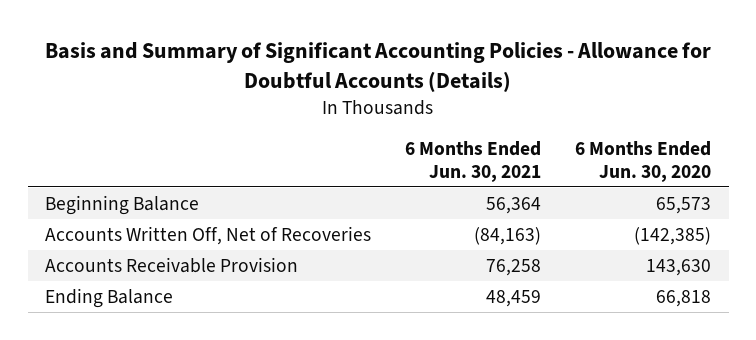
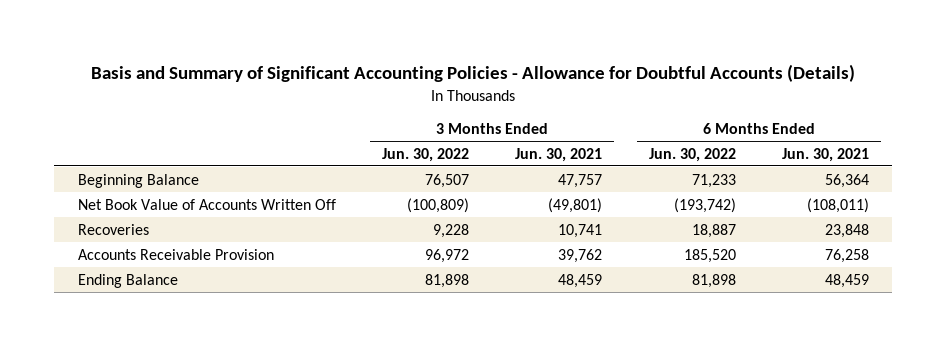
- | 6 Months Ended Jun. 30, 2021 | 6 Months Ended Jun. 30, 2020
+ | 3 Months Ended Jun. 30, 2022 | 3 Months Ended Jun. 30, 2021 | 6 Months Ended Jun. 30, 2022 | 6 Months Ended Jun. 30, 2021
- Accounts Written Off, Net of Recoveries | (84,163) | (142,385)
+ Net Book Value of Accounts Written Off | (100,809) | (49,801) | (193,742) | (108,011)
+ Recoveries | 9,228 | 10,741 | 18,887 | 23,848

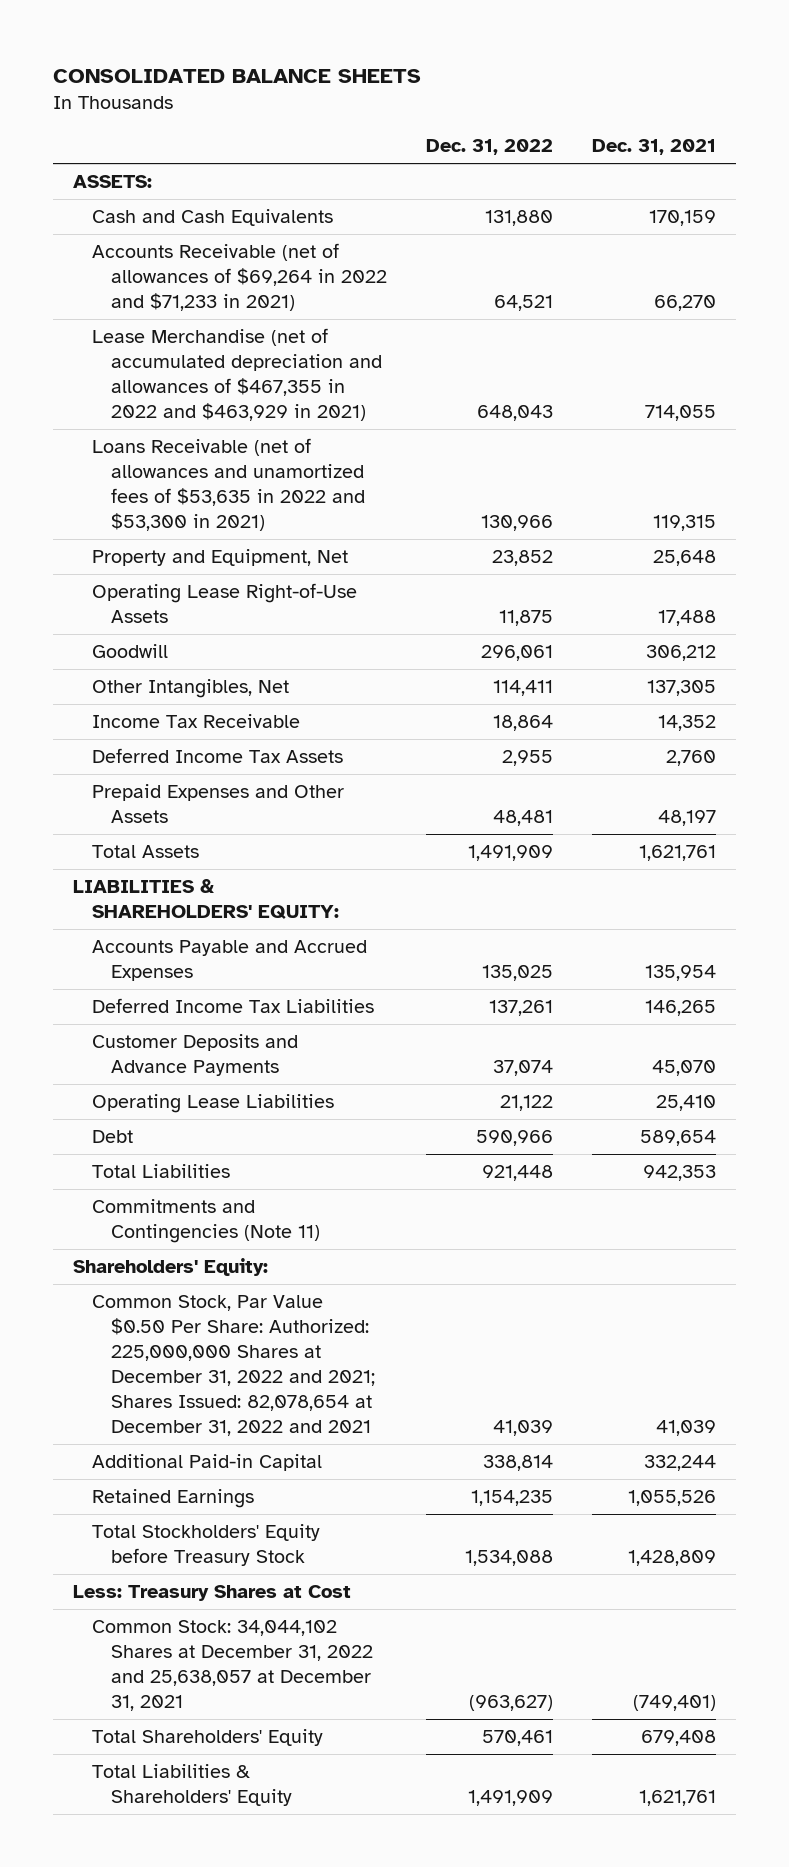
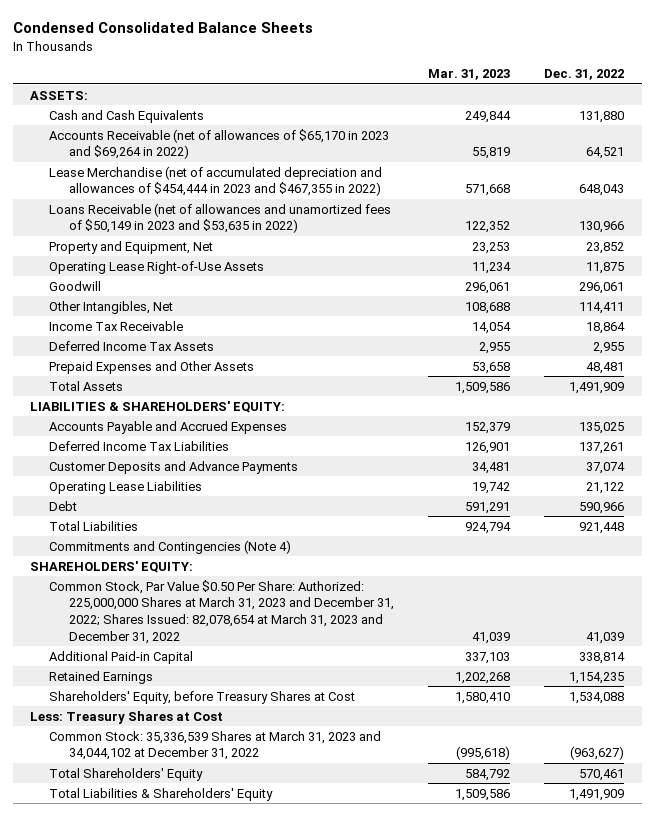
- CONSOLIDATED BALANCE SHEETS
+ Condensed Consolidated Balance Sheets
- | Dec. 31, 2022 | Dec. 31, 2021
+ | Mar. 31, 2023 | Dec. 31, 2022
- Accounts Receivable (net of allowances of $69,264 in 2022 and $71,233 in 2021) | 64,521 | 66,270
- Lease Merchandise (net of accumulated depreciation and allowances of $467,355 in 2022 and $463,929 in 2021) | 648,043 | 714,055
- Loans Receivable (net of allowances and unamortized fees of $53,635 in 2022 and $53,300 in 2021) | 130,966 | 119,315
+ Accounts Receivable (net of allowances of $65,170 in 2023 and $69,264 in 2022) | 55,819 | 64,521
+ Lease Merchandise (net of accumulated depreciation and allowances of $454,444 in 2023 and $467,355 in 2022) | 571,668 | 648,043
+ Loans Receivable (net of allowances and unamortized fees of $50,149 in 2023 and $53,635 in 2022) | 122,352 | 130,966
- Commitments and Contingencies (Note 11)
- Shareholders' Equity:
- Common Stock, Par Value $0.50 Per Share: Authorized: 225,000,000 Shares at December 31, 2022 and 2021; Shares Issued: 82,078,654 at December 31, 2022 and 2021 | 41,039 | 41,039
+ Commitments and Contingencies (Note 4)
+ SHAREHOLDERS' EQUITY:
+ Common Stock, Par Value $0.50 Per Share: Authorized: 225,000,000 Shares at March 31, 2023 and December 31, 2022; Shares Issued: 82,078,654 at March 31, 2023 and December 31, 2022 | 41,039 | 41,039
- Total Stockholders' Equity before Treasury Stock | 1,534,088 | 1,428,809
+ Shareholders' Equity, before Treasury Shares at Cost | 1,580,410 | 1,534,088
- Common Stock: 34,044,102 Shares at December 31, 2022 and 25,638,057 at December 31, 2021 | (963,627) | (749,401)
+ Common Stock: 35,336,539 Shares at March 31, 2023 and 34,044,102 at December 31, 2022 | (995,618) | (963,627)

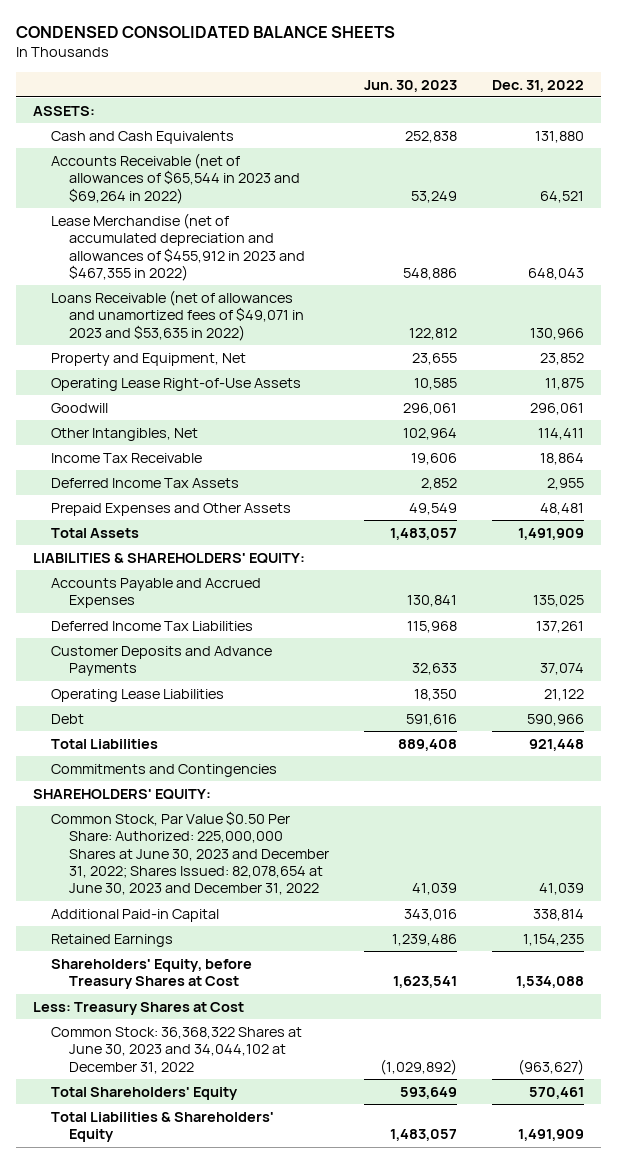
- Condensed Consolidated Balance Sheets
+ CONDENSED CONSOLIDATED BALANCE SHEETS
- | Mar. 31, 2023 | Dec. 31, 2022
+ | Jun. 30, 2023 | Dec. 31, 2022
- Accounts Receivable (net of allowances of $65,170 in 2023 and $69,264 in 2022) | 55,819 | 64,521
- Lease Merchandise (net of accumulated depreciation and allowances of $454,444 in 2023 and $467,355 in 2022) | 571,668 | 648,043
- Loans Receivable (net of allowances and unamortized fees of $50,149 in 2023 and $53,635 in 2022) | 122,352 | 130,966
+ Accounts Receivable (net of allowances of $65,544 in 2023 and $69,264 in 2022) | 53,249 | 64,521
+ Lease Merchandise (net of accumulated depreciation and allowances of $455,912 in 2023 and $467,355 in 2022) | 548,886 | 648,043
+ Loans Receivable (net of allowances and unamortized fees of $49,071 in 2023 and $53,635 in 2022) | 122,812 | 130,966
- Commitments and Contingencies (Note 4)
+ Commitments and Contingencies
- Common Stock, Par Value $0.50 Per Share: Authorized: 225,000,000 Shares at March 31, 2023 and December 31, 2022; Shares Issued: 82,078,654 at March 31, 2023 and December 31, 2022 | 41,039 | 41,039
+ Common Stock, Par Value $0.50 Per Share: Authorized: 225,000,000 Shares at June 30, 2023 and December 31, 2022; Shares Issued: 82,078,654 at June 30, 2023 and December 31, 2022 | 41,039 | 41,039
- Common Stock: 35,336,539 Shares at March 31, 2023 and 34,044,102 at December 31, 2022 | (995,618) | (963,627)
+ Common Stock: 36,368,322 Shares at June 30, 2023 and 34,044,102 at December 31, 2022 | (1,029,892) | (963,627)

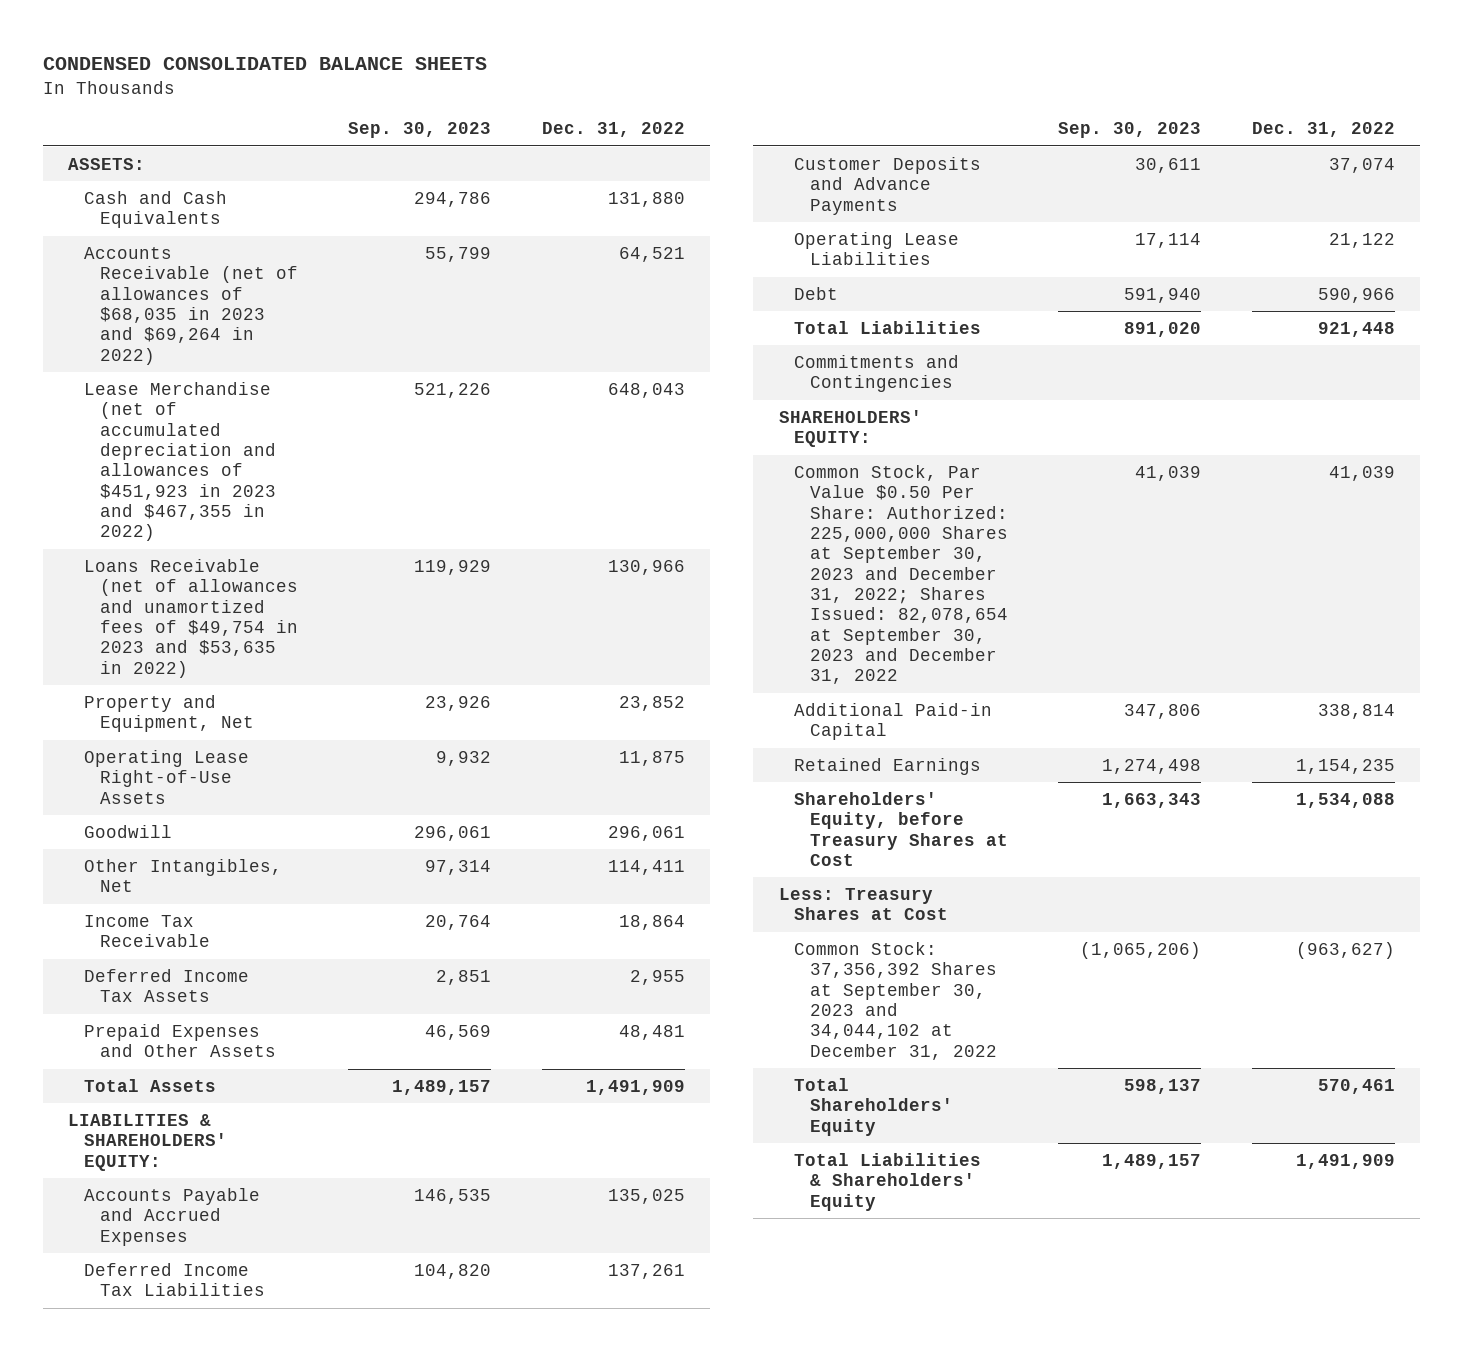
- | Jun. 30, 2023 | Dec. 31, 2022
+ | Sep. 30, 2023 | Dec. 31, 2022
- Accounts Receivable (net of allowances of $65,544 in 2023 and $69,264 in 2022) | 53,249 | 64,521
- Lease Merchandise (net of accumulated depreciation and allowances of $455,912 in 2023 and $467,355 in 2022) | 548,886 | 648,043
- Loans Receivable (net of allowances and unamortized fees of $49,071 in 2023 and $53,635 in 2022) | 122,812 | 130,966
+ Accounts Receivable (net of allowances of $68,035 in 2023 and $69,264 in 2022) | 55,799 | 64,521
+ Lease Merchandise (net of accumulated depreciation and allowances of $451,923 in 2023 and $467,355 in 2022) | 521,226 | 648,043
+ Loans Receivable (net of allowances and unamortized fees of $49,754 in 2023 and $53,635 in 2022) | 119,929 | 130,966
- Common Stock, Par Value $0.50 Per Share: Authorized: 225,000,000 Shares at June 30, 2023 and December 31, 2022; Shares Issued: 82,078,654 at June 30, 2023 and December 31, 2022 | 41,039 | 41,039
+ Common Stock, Par Value $0.50 Per Share: Authorized: 225,000,000 Shares at September 30, 2023 and December 31, 2022; Shares Issued: 82,078,654 at September 30, 2023 and December 31, 2022 | 41,039 | 41,039
- Common Stock: 36,368,322 Shares at June 30, 2023 and 34,044,102 at December 31, 2022 | (1,029,892) | (963,627)
+ Common Stock: 37,356,392 Shares at September 30, 2023 and 34,044,102 at December 31, 2022 | (1,065,206) | (963,627)

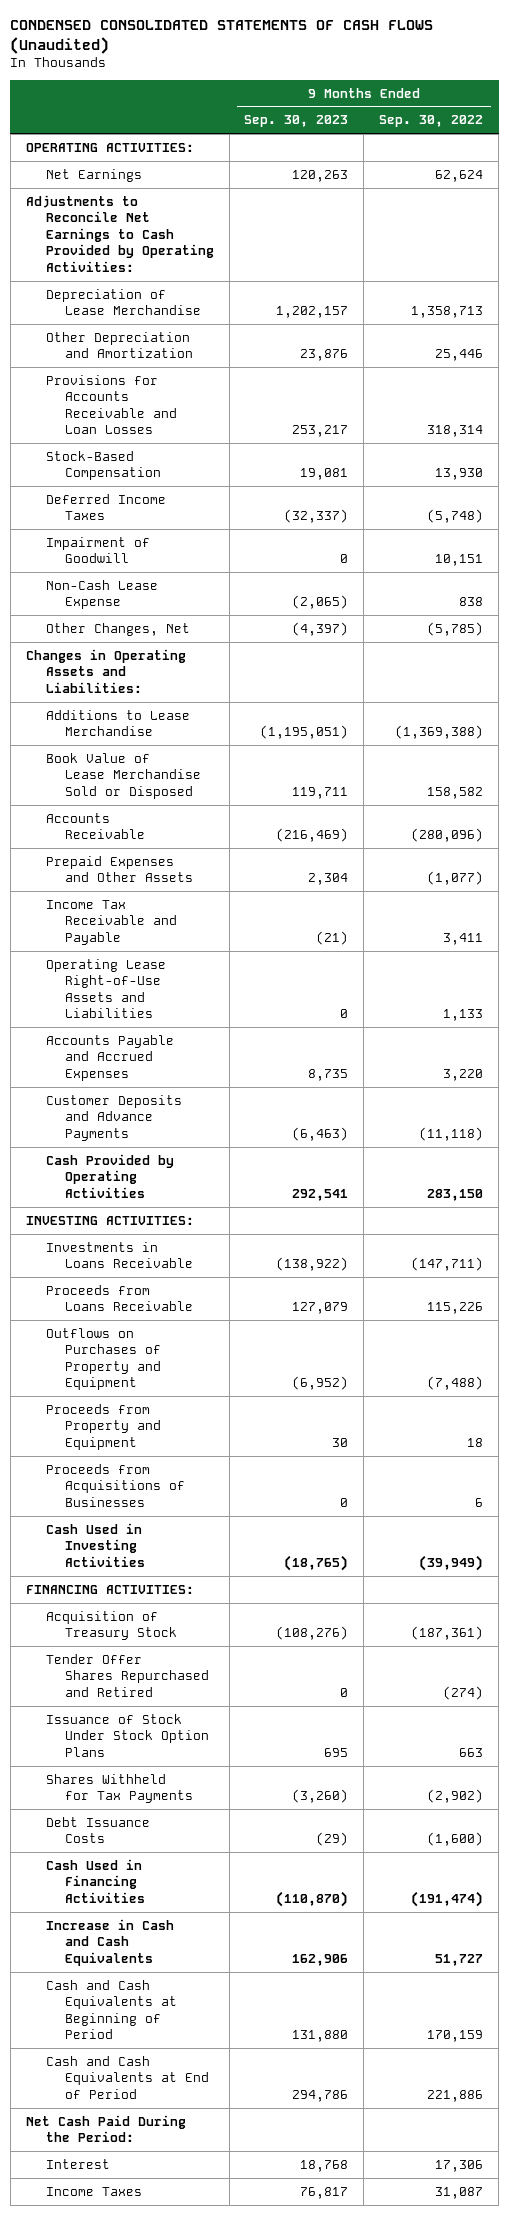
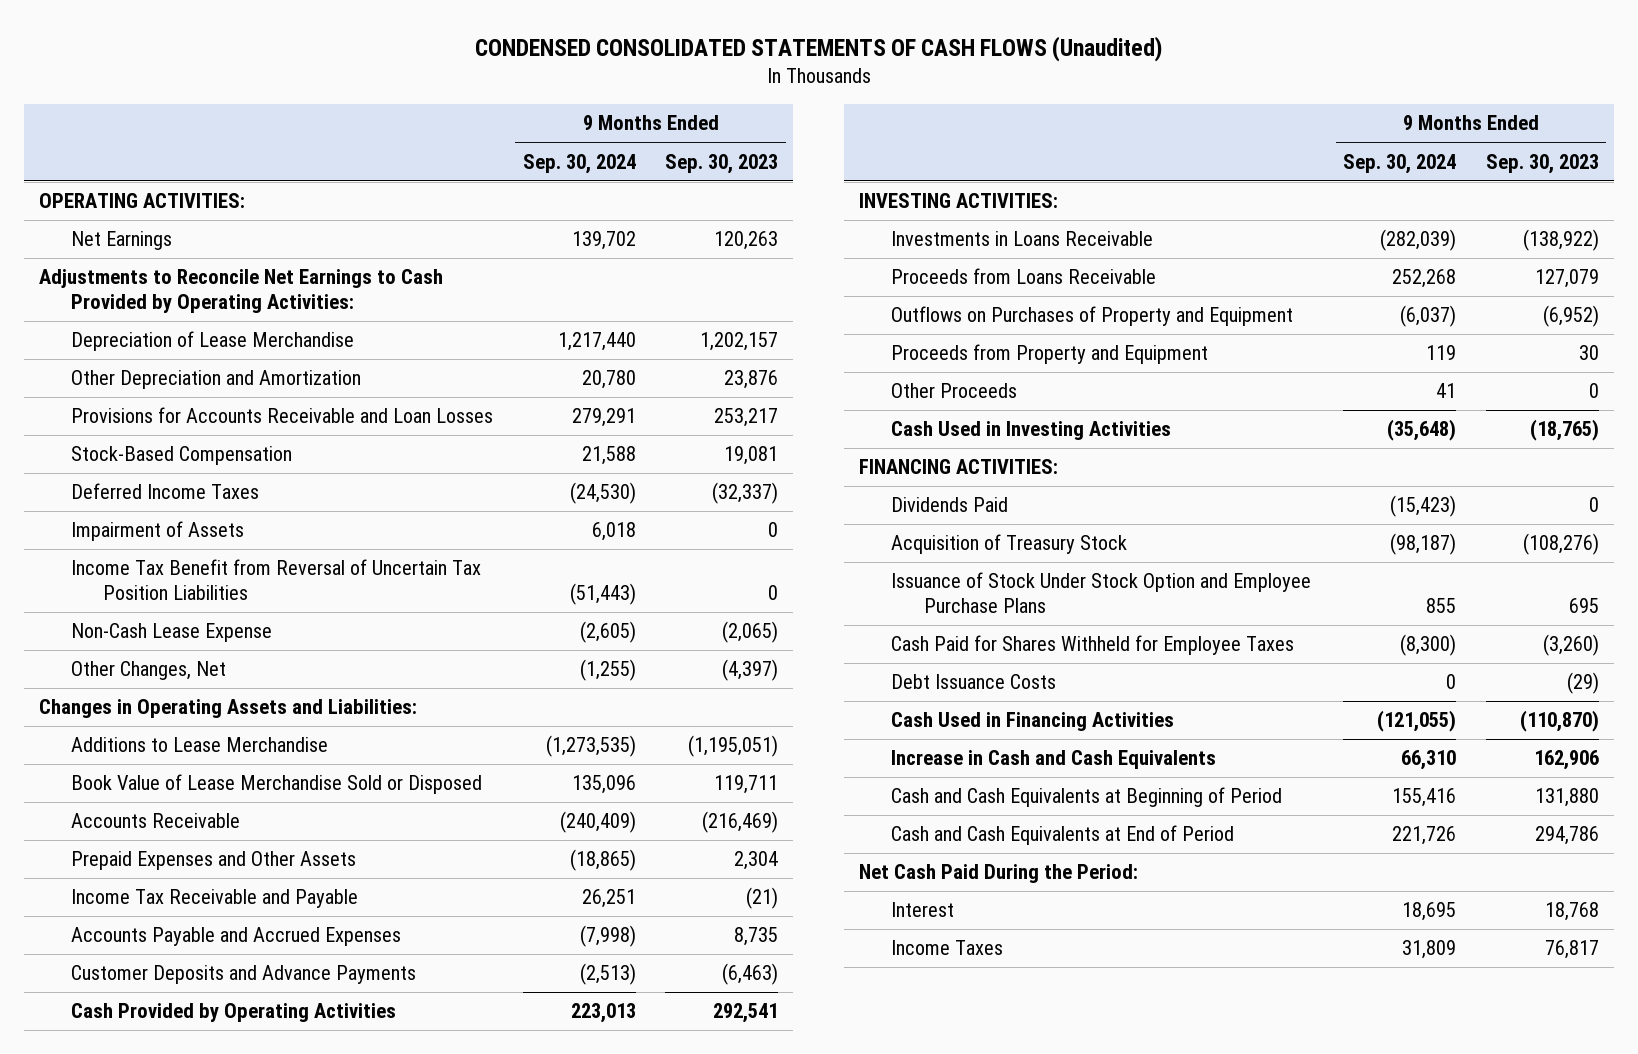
- | 9 Months Ended Sep. 30, 2023 | 9 Months Ended Sep. 30, 2022
+ | 9 Months Ended Sep. 30, 2024 | 9 Months Ended Sep. 30, 2023
- Impairment of Goodwill | 0 | 10,151
+ Impairment of Assets | 6,018 | 0
+ Income Tax Benefit from Reversal of Uncertain Tax Position Liabilities | (51,443) | 0
- Operating Lease Right-of-Use Assets and Liabilities | 0 | 1,133
- Proceeds from Acquisitions of Businesses | 0 | 6
+ Other Proceeds | 41 | 0
+ Dividends Paid | (15,423) | 0
- Tender Offer Shares Repurchased and Retired | 0 | (274)
- Issuance of Stock Under Stock Option Plans | 695 | 663
- Shares Withheld for Tax Payments | (3,260) | (2,902)
+ Issuance of Stock Under Stock Option and Employee Purchase Plans | 855 | 695
+ Cash Paid for Shares Withheld for Employee Taxes | (8,300) | (3,260)

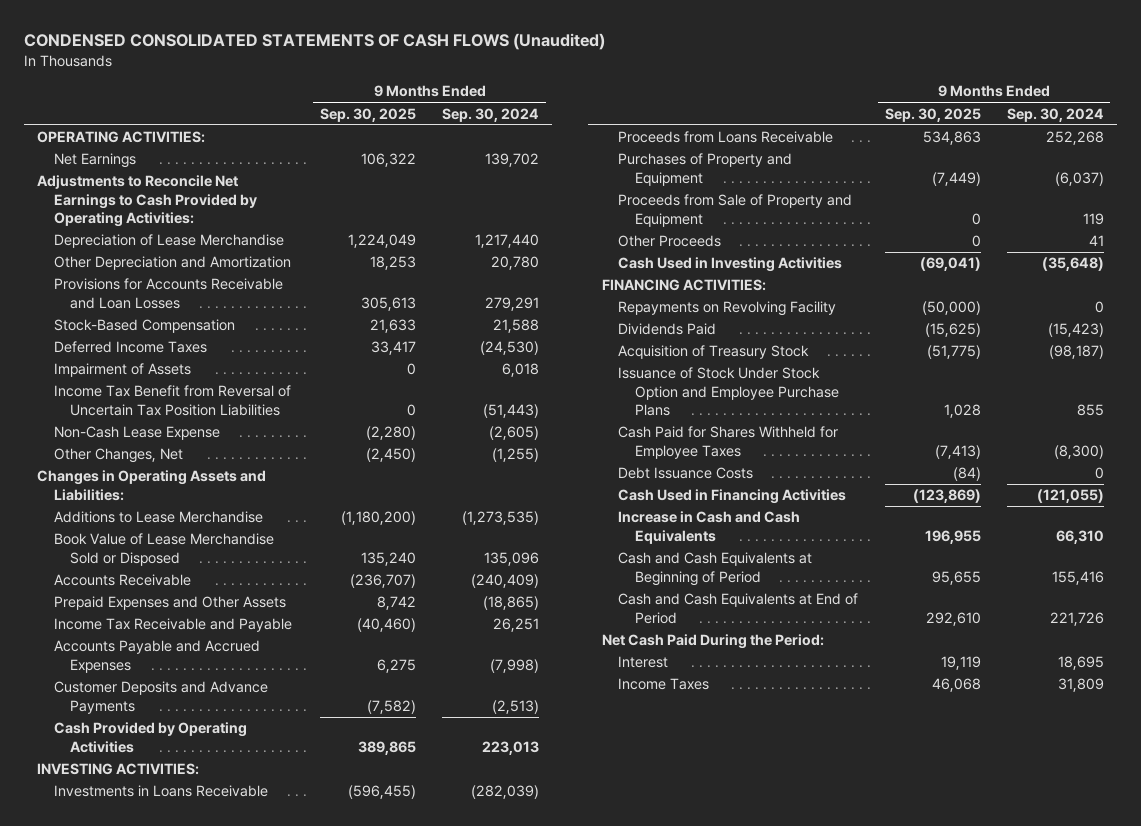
- | 9 Months Ended Sep. 30, 2024 | 9 Months Ended Sep. 30, 2023
+ | 9 Months Ended Sep. 30, 2025 | 9 Months Ended Sep. 30, 2024
- Outflows on Purchases of Property and Equipment | (6,037) | (6,952)
- Proceeds from Property and Equipment | 119 | 30
+ Purchases of Property and Equipment | (7,449) | (6,037)
+ Proceeds from Sale of Property and Equipment | 0 | 119
+ Repayments on Revolving Facility | (50,000) | 0

